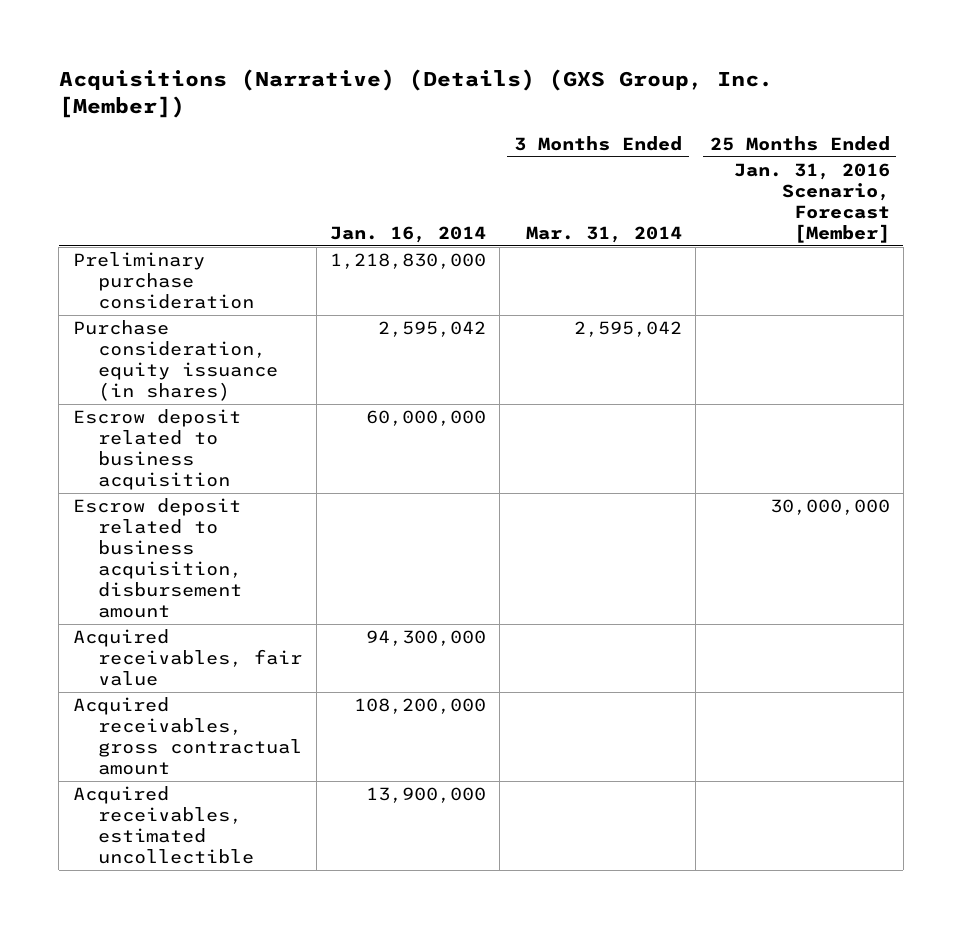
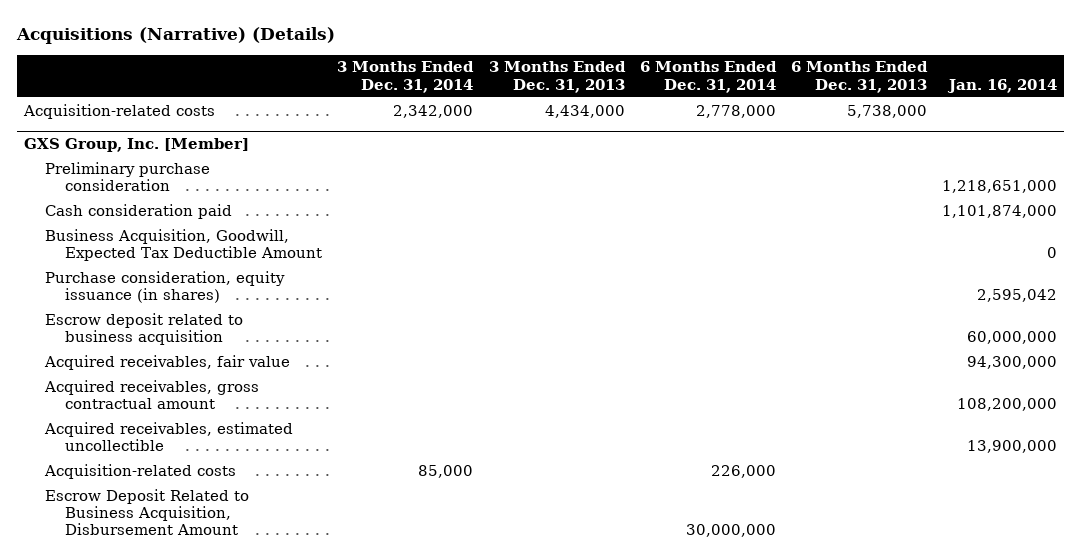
- Acquisitions (Narrative) (Details) (GXS Group, Inc. [Member])
+ Acquisitions (Narrative) (Details)
- | Jan. 16, 2014 | 3 Months Ended Mar. 31, 2014 | 25 Months Ended Jan. 31, 2016 Scenario, Forecast [Member]
+ | 3 Months Ended Dec. 31, 2014 | 3 Months Ended Dec. 31, 2013 | 6 Months Ended Dec. 31, 2014 | 6 Months Ended Dec. 31, 2013 | Jan. 16, 2014
- Preliminary purchase consideration | 1,218,830,000 | |
+ Acquisition-related costs | 2,342,000 | 4,434,000 | 2,778,000 | 5,738,000 |
+ GXS Group, Inc. [Member]
+ Preliminary purchase consideration | | | | | 1,218,651,000
+ Cash consideration paid | | | | | 1,101,874,000
+ Business Acquisition, Goodwill, Expected Tax Deductible Amount | | | | | 0
- Escrow deposit related to business acquisition, disbursement amount | | | 30,000,000
+ Acquisition-related costs | 85,000 | | 226,000 | |
+ Escrow Deposit Related to Business Acquisition, Disbursement Amount | | | 30,000,000 | |

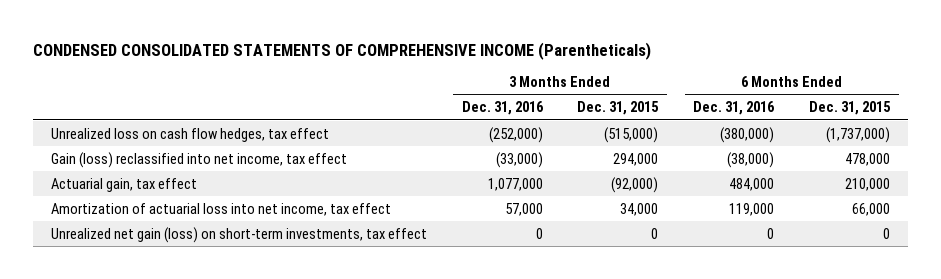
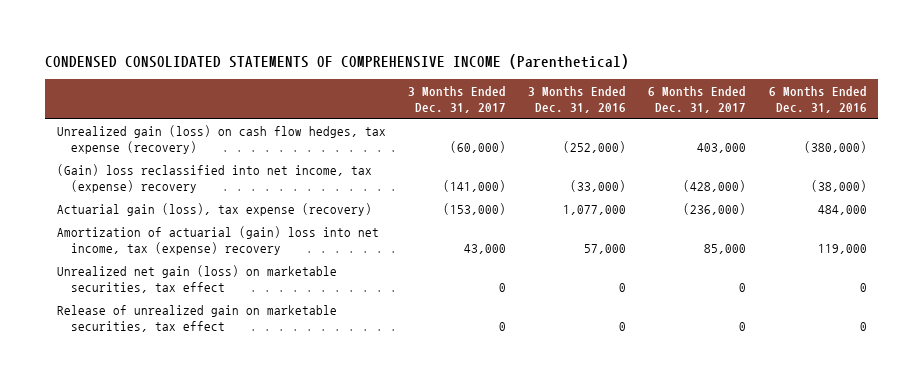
- CONDENSED CONSOLIDATED STATEMENTS OF COMPREHENSIVE INCOME (Parentheticals)
+ CONDENSED CONSOLIDATED STATEMENTS OF COMPREHENSIVE INCOME (Parenthetical)
- | 3 Months Ended Dec. 31, 2016 | 3 Months Ended Dec. 31, 2015 | 6 Months Ended Dec. 31, 2016 | 6 Months Ended Dec. 31, 2015
+ | 3 Months Ended Dec. 31, 2017 | 3 Months Ended Dec. 31, 2016 | 6 Months Ended Dec. 31, 2017 | 6 Months Ended Dec. 31, 2016
- Unrealized loss on cash flow hedges, tax effect | (252,000) | (515,000) | (380,000) | (1,737,000)
- Gain (loss) reclassified into net income, tax effect | (33,000) | 294,000 | (38,000) | 478,000
- Actuarial gain, tax effect | 1,077,000 | (92,000) | 484,000 | 210,000
- Amortization of actuarial loss into net income, tax effect | 57,000 | 34,000 | 119,000 | 66,000
- Unrealized net gain (loss) on short-term investments, tax effect | 0 | 0 | 0 | 0
+ Unrealized gain (loss) on cash flow hedges, tax expense (recovery) | (60,000) | (252,000) | 403,000 | (380,000)
+ (Gain) loss reclassified into net income, tax (expense) recovery | (141,000) | (33,000) | (428,000) | (38,000)
+ Actuarial gain (loss), tax expense (recovery) | (153,000) | 1,077,000 | (236,000) | 484,000
+ Amortization of actuarial (gain) loss into net income, tax (expense) recovery | 43,000 | 57,000 | 85,000 | 119,000
+ Unrealized net gain (loss) on marketable securities, tax effect | 0 | 0 | 0 | 0
+ Release of unrealized gain on marketable securities, tax effect | 0 | 0 | 0 | 0

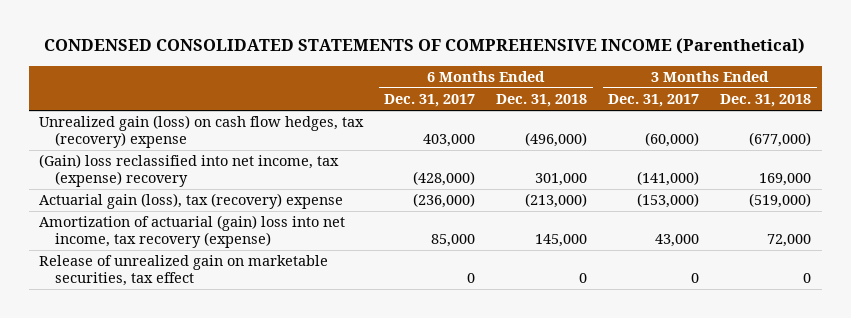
- | 3 Months Ended Dec. 31, 2017 | 3 Months Ended Dec. 31, 2016 | 6 Months Ended Dec. 31, 2017 | 6 Months Ended Dec. 31, 2016
+ | 6 Months Ended Dec. 31, 2017 | 6 Months Ended Dec. 31, 2018 | 3 Months Ended Dec. 31, 2017 | 3 Months Ended Dec. 31, 2018
- Unrealized gain (loss) on cash flow hedges, tax expense (recovery) | (60,000) | (252,000) | 403,000 | (380,000)
+ Unrealized gain (loss) on cash flow hedges, tax (recovery) expense | 403,000 | (496,000) | (60,000) | (677,000)
- Actuarial gain (loss), tax expense (recovery) | (153,000) | 1,077,000 | (236,000) | 484,000
- Amortization of actuarial (gain) loss into net income, tax (expense) recovery | 43,000 | 57,000 | 85,000 | 119,000
- Unrealized net gain (loss) on marketable securities, tax effect | 0 | 0 | 0 | 0
+ Actuarial gain (loss), tax (recovery) expense | (236,000) | (213,000) | (153,000) | (519,000)
+ Amortization of actuarial (gain) loss into net income, tax recovery (expense) | 85,000 | 145,000 | 43,000 | 72,000

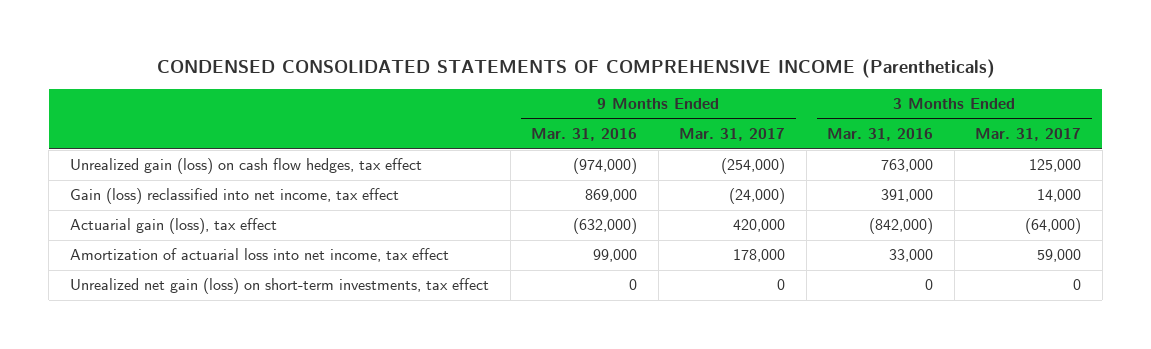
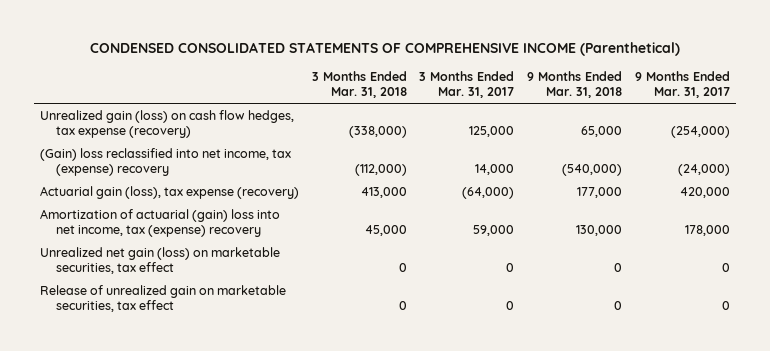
- CONDENSED CONSOLIDATED STATEMENTS OF COMPREHENSIVE INCOME (Parentheticals)
+ CONDENSED CONSOLIDATED STATEMENTS OF COMPREHENSIVE INCOME (Parenthetical)
- | 9 Months Ended Mar. 31, 2016 | 9 Months Ended Mar. 31, 2017 | 3 Months Ended Mar. 31, 2016 | 3 Months Ended Mar. 31, 2017
+ | 3 Months Ended Mar. 31, 2018 | 3 Months Ended Mar. 31, 2017 | 9 Months Ended Mar. 31, 2018 | 9 Months Ended Mar. 31, 2017
- Unrealized gain (loss) on cash flow hedges, tax effect | (974,000) | (254,000) | 763,000 | 125,000
- Gain (loss) reclassified into net income, tax effect | 869,000 | (24,000) | 391,000 | 14,000
- Actuarial gain (loss), tax effect | (632,000) | 420,000 | (842,000) | (64,000)
- Amortization of actuarial loss into net income, tax effect | 99,000 | 178,000 | 33,000 | 59,000
- Unrealized net gain (loss) on short-term investments, tax effect | 0 | 0 | 0 | 0
+ Unrealized gain (loss) on cash flow hedges, tax expense (recovery) | (338,000) | 125,000 | 65,000 | (254,000)
+ (Gain) loss reclassified into net income, tax (expense) recovery | (112,000) | 14,000 | (540,000) | (24,000)
+ Actuarial gain (loss), tax expense (recovery) | 413,000 | (64,000) | 177,000 | 420,000
+ Amortization of actuarial (gain) loss into net income, tax (expense) recovery | 45,000 | 59,000 | 130,000 | 178,000
+ Unrealized net gain (loss) on marketable securities, tax effect | 0 | 0 | 0 | 0
+ Release of unrealized gain on marketable securities, tax effect | 0 | 0 | 0 | 0

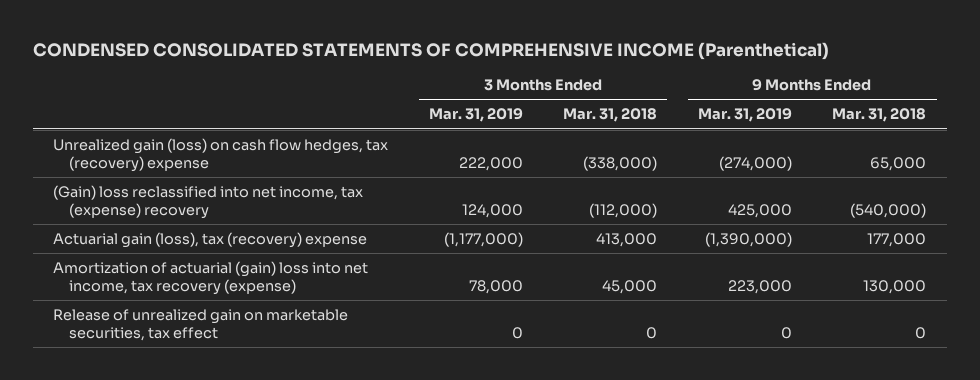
- | 3 Months Ended Mar. 31, 2018 | 3 Months Ended Mar. 31, 2017 | 9 Months Ended Mar. 31, 2018 | 9 Months Ended Mar. 31, 2017
+ | 3 Months Ended Mar. 31, 2019 | 3 Months Ended Mar. 31, 2018 | 9 Months Ended Mar. 31, 2019 | 9 Months Ended Mar. 31, 2018
- Unrealized gain (loss) on cash flow hedges, tax expense (recovery) | (338,000) | 125,000 | 65,000 | (254,000)
+ Unrealized gain (loss) on cash flow hedges, tax (recovery) expense | 222,000 | (338,000) | (274,000) | 65,000
- Actuarial gain (loss), tax expense (recovery) | 413,000 | (64,000) | 177,000 | 420,000
- Amortization of actuarial (gain) loss into net income, tax (expense) recovery | 45,000 | 59,000 | 130,000 | 178,000
- Unrealized net gain (loss) on marketable securities, tax effect | 0 | 0 | 0 | 0
+ Actuarial gain (loss), tax (recovery) expense | (1,177,000) | 413,000 | (1,390,000) | 177,000
+ Amortization of actuarial (gain) loss into net income, tax recovery (expense) | 78,000 | 45,000 | 223,000 | 130,000

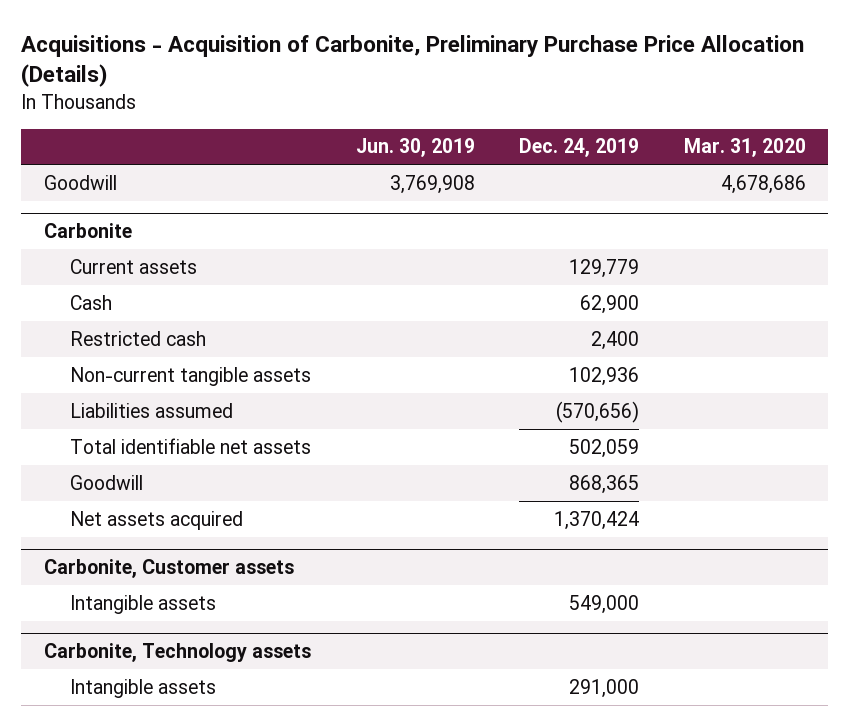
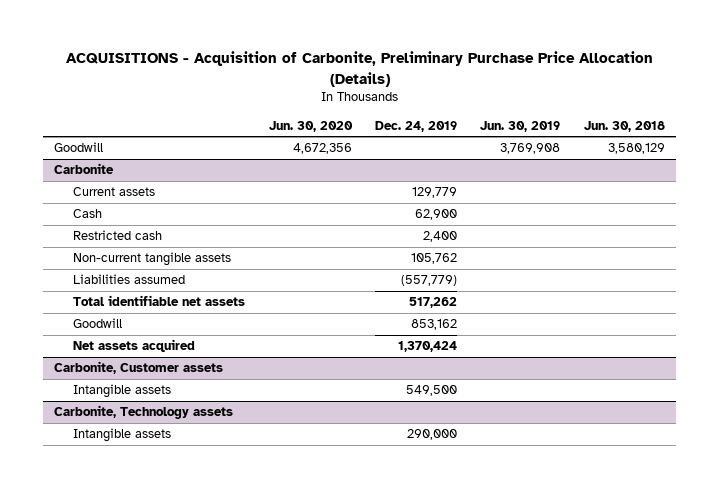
- Acquisitions - Acquisition of Carbonite, Preliminary Purchase Price Allocation (Details)
+ ACQUISITIONS - Acquisition of Carbonite, Preliminary Purchase Price Allocation (Details)
- | Jun. 30, 2019 | Dec. 24, 2019 | Mar. 31, 2020
+ | Jun. 30, 2020 | Dec. 24, 2019 | Jun. 30, 2019 | Jun. 30, 2018
@ Carbonite
- Non-current tangible assets | | 102,936 |
- Liabilities assumed | | (570,656) |
- Total identifiable net assets | | 502,059 |
- Goodwill | | 868,365 |
+ Non-current tangible assets | | 105,762 | |
+ Liabilities assumed | | (557,779) | |
+ Total identifiable net assets | | 517,262 | |
+ Goodwill | | 853,162 | |
@ Carbonite, Customer assets
- Intangible assets | | 549,000 |
+ Intangible assets | | 549,500 | |
@ Carbonite, Technology assets
- Intangible assets | | 291,000 |
+ Intangible assets | | 290,000 | |

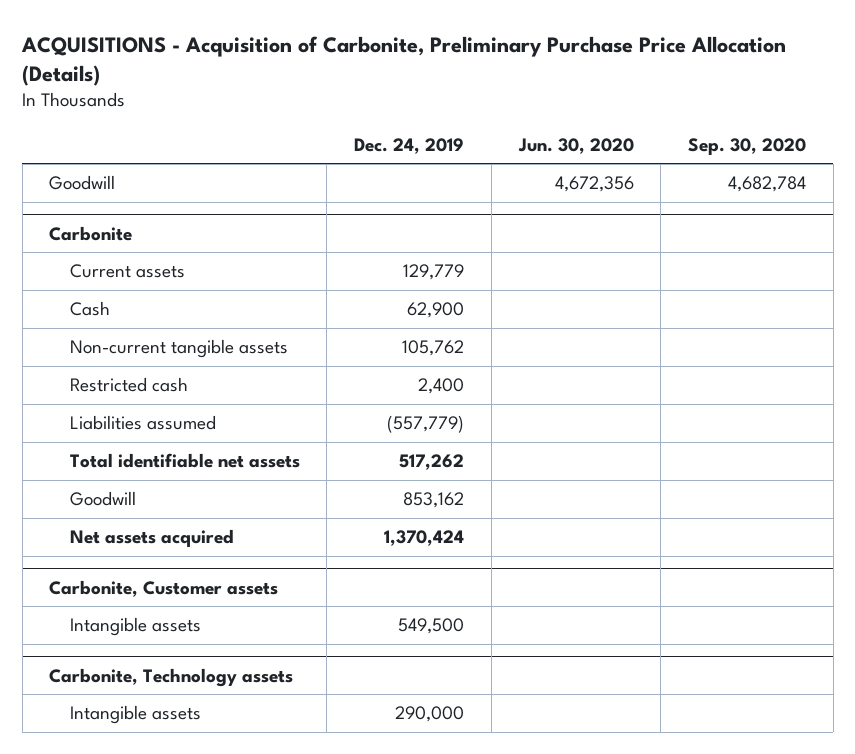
- | Jun. 30, 2020 | Dec. 24, 2019 | Jun. 30, 2019 | Jun. 30, 2018
+ | Dec. 24, 2019 | Jun. 30, 2020 | Sep. 30, 2020
@ Carbonite
moved down: Restricted cash | 2,400 | |

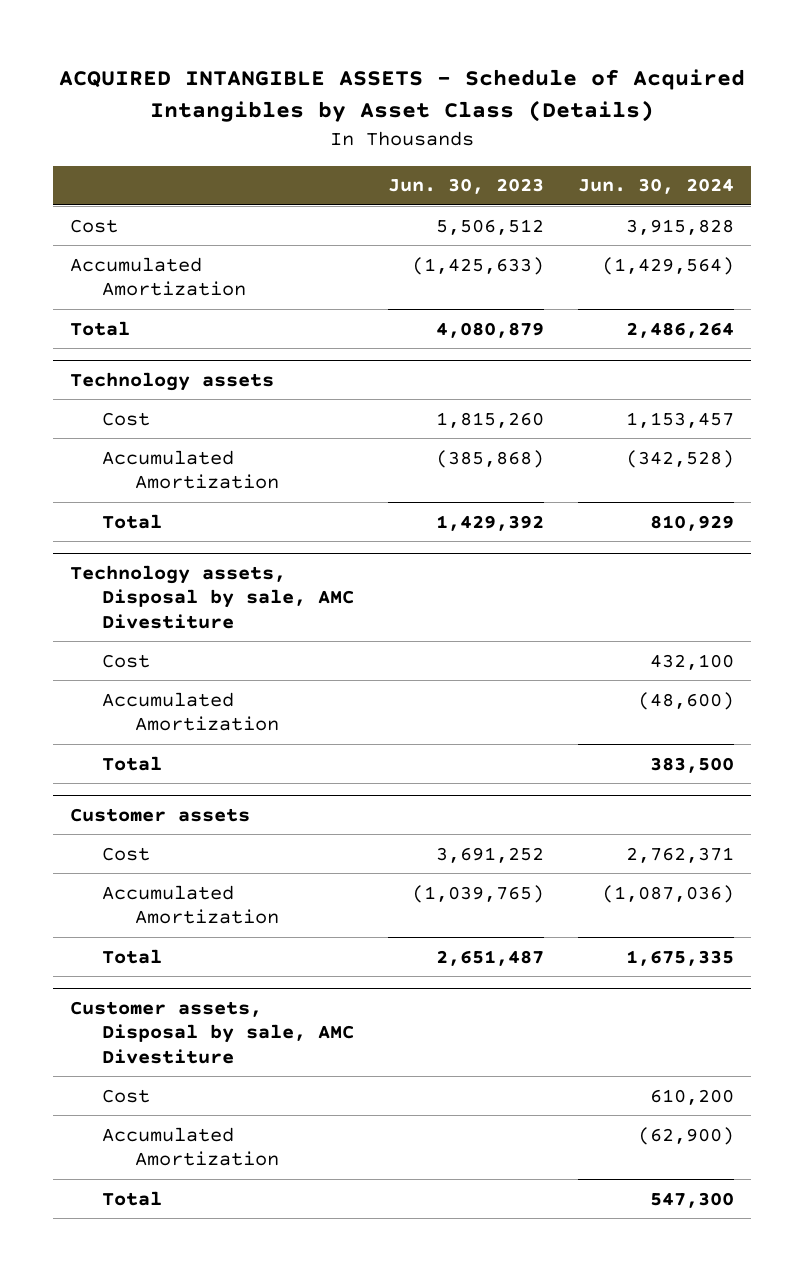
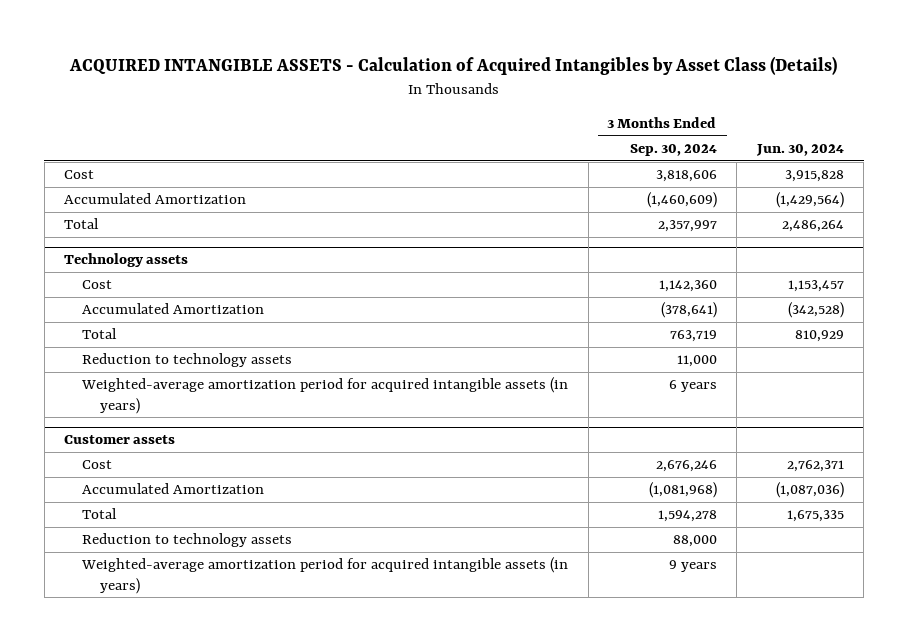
- ACQUIRED INTANGIBLE ASSETS - Schedule of Acquired Intangibles by Asset Class (Details)
+ ACQUIRED INTANGIBLE ASSETS - Calculation of Acquired Intangibles by Asset Class (Details)
- | Jun. 30, 2023 | Jun. 30, 2024
+ | 3 Months Ended Sep. 30, 2024 | Jun. 30, 2024
- Technology assets, Disposal by sale, AMC Divestiture
- Cost | | 432,100
- Accumulated Amortization | | (48,600)
- Total | | 383,500
@ Technology assets
+ Reduction to technology assets | 11,000 |
+ Weighted-average amortization period for acquired intangible assets (in years) | 6 years |
- Customer assets, Disposal by sale, AMC Divestiture
- Cost | | 610,200
- Accumulated Amortization | | (62,900)
- Total | | 547,300
@ Customer assets
+ Reduction to technology assets | 88,000 |
+ Weighted-average amortization period for acquired intangible assets (in years) | 9 years |

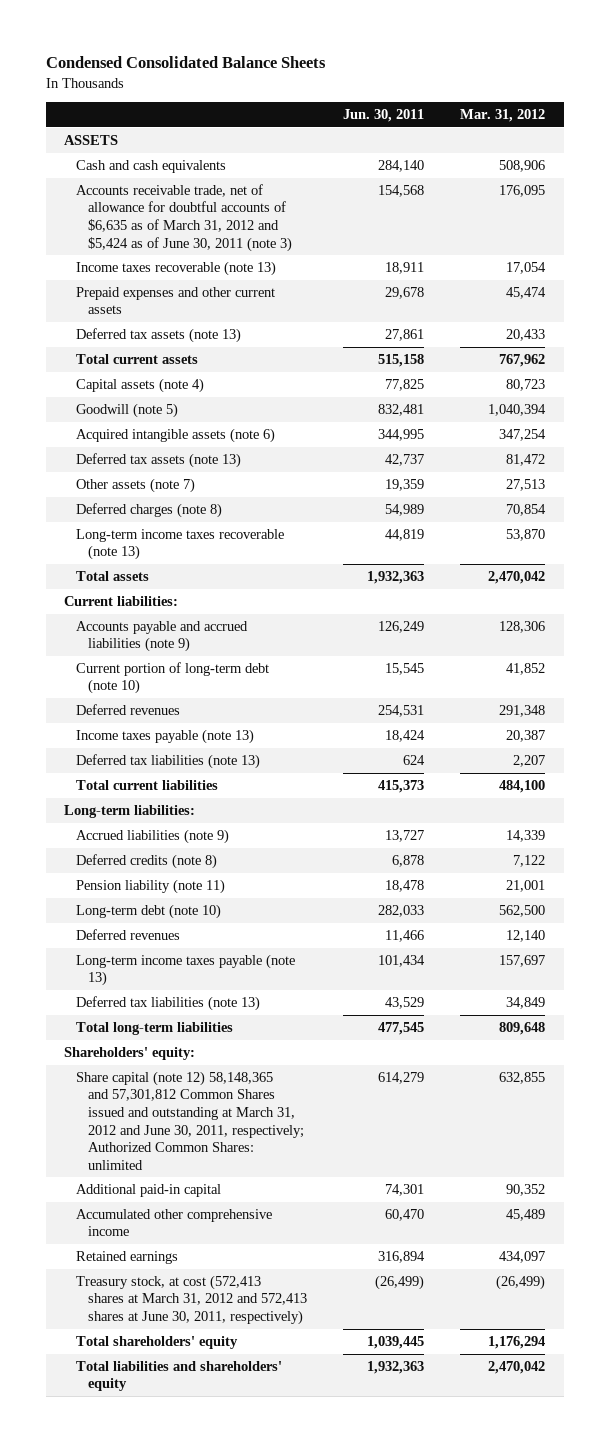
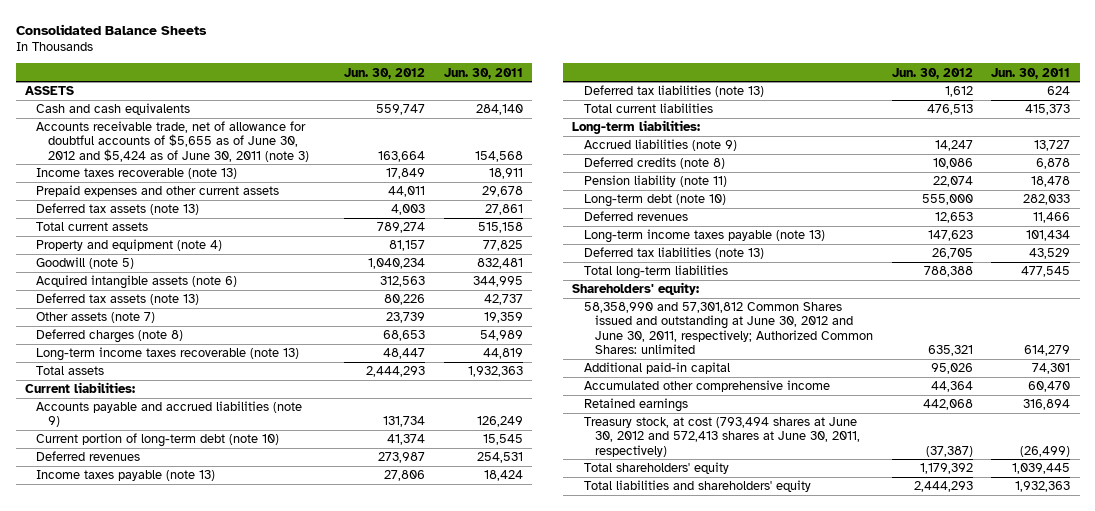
- Condensed Consolidated Balance Sheets
+ Consolidated Balance Sheets
- | Jun. 30, 2011 | Mar. 31, 2012
+ | Jun. 30, 2012 | Jun. 30, 2011
- Accounts receivable trade, net of allowance for doubtful accounts of $6,635 as of March 31, 2012 and $5,424 as of June 30, 2011 (note 3) | 154,568 | 176,095
+ Accounts receivable trade, net of allowance for doubtful accounts of $5,655 as of June 30, 2012 and $5,424 as of June 30, 2011 (note 3) | 163,664 | 154,568
- Capital assets (note 4) | 77,825 | 80,723
+ Property and equipment (note 4) | 81,157 | 77,825
- Share capital (note 12) 58,148,365 and 57,301,812 Common Shares issued and outstanding at March 31, 2012 and June 30, 2011, respectively; Authorized Common Shares: unlimited | 614,279 | 632,855
+ 58,358,990 and 57,301,812 Common Shares issued and outstanding at June 30, 2012 and June 30, 2011, respectively; Authorized Common Shares: unlimited | 635,321 | 614,279
- Treasury stock, at cost (572,413 shares at March 31, 2012 and 572,413 shares at June 30, 2011, respectively) | (26,499) | (26,499)
+ Treasury stock, at cost (793,494 shares at June 30, 2012 and 572,413 shares at June 30, 2011, respectively) | (37,387) | (26,499)

